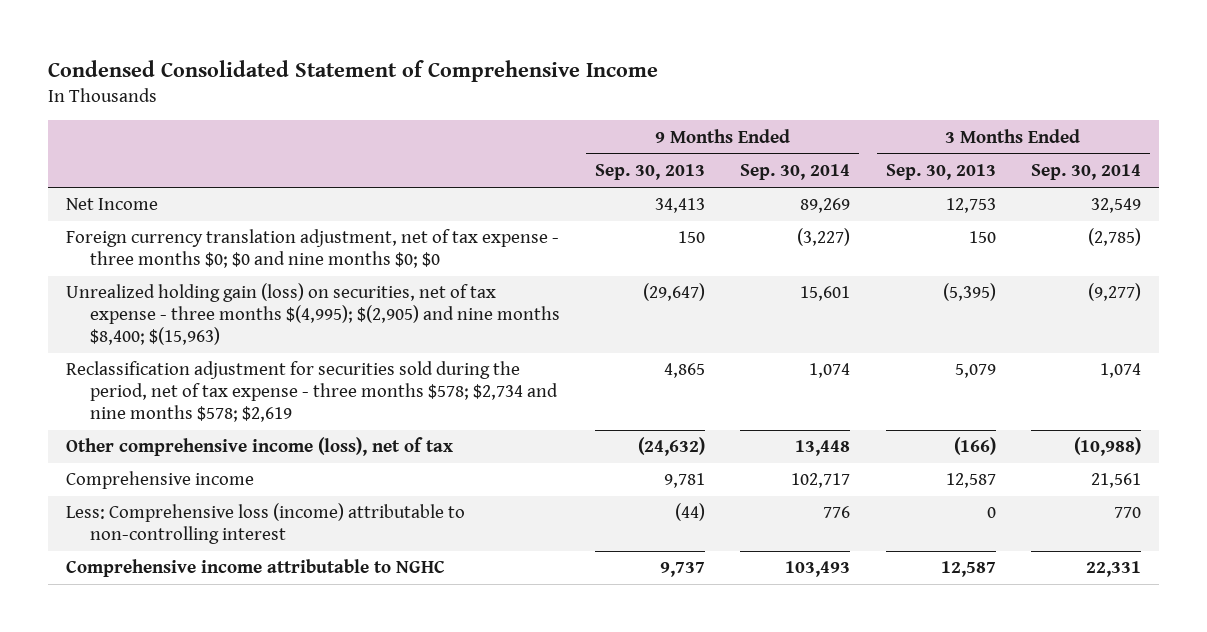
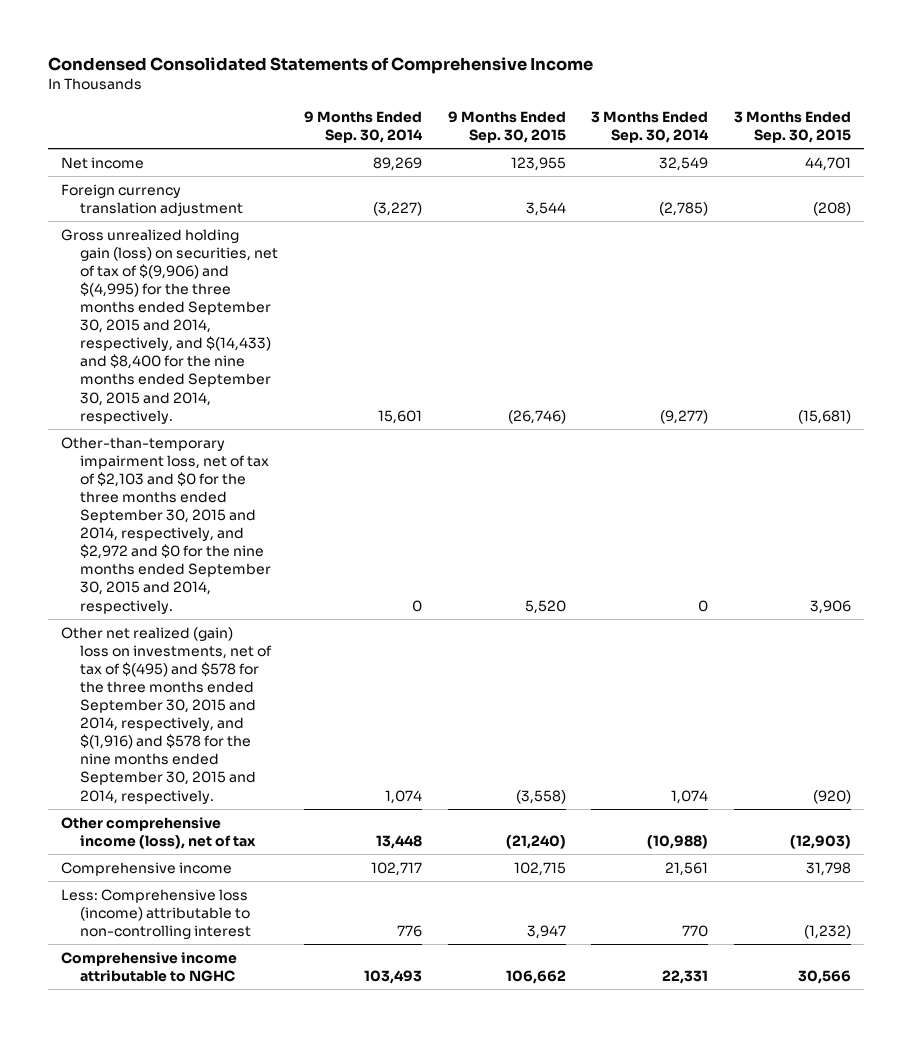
- Condensed Consolidated Statement of Comprehensive Income
+ Condensed Consolidated Statements of Comprehensive Income
- | 9 Months Ended Sep. 30, 2013 | 9 Months Ended Sep. 30, 2014 | 3 Months Ended Sep. 30, 2013 | 3 Months Ended Sep. 30, 2014
+ | 9 Months Ended Sep. 30, 2014 | 9 Months Ended Sep. 30, 2015 | 3 Months Ended Sep. 30, 2014 | 3 Months Ended Sep. 30, 2015
- Net Income | 34,413 | 89,269 | 12,753 | 32,549
- Foreign currency translation adjustment, net of tax expense - three months $0; $0 and nine months $0; $0 | 150 | (3,227) | 150 | (2,785)
- Unrealized holding gain (loss) on securities, net of tax expense - three months $(4,995); $(2,905) and nine months $8,400; $(15,963) | (29,647) | 15,601 | (5,395) | (9,277)
- Reclassification adjustment for securities sold during the period, net of tax expense - three months $578; $2,734 and nine months $578; $2,619 | 4,865 | 1,074 | 5,079 | 1,074
+ Net income | 89,269 | 123,955 | 32,549 | 44,701
+ Foreign currency translation adjustment | (3,227) | 3,544 | (2,785) | (208)
+ Gross unrealized holding gain (loss) on securities, net of tax of $(9,906) and $(4,995) for the three months ended September 30, 2015 and 2014, respectively, and $(14,433) and $8,400 for the nine months ended September 30, 2015 and 2014, respectively. | 15,601 | (26,746) | (9,277) | (15,681)
+ Other-than-temporary impairment loss, net of tax of $2,103 and $0 for the three months ended September 30, 2015 and 2014, respectively, and $2,972 and $0 for the nine months ended September 30, 2015 and 2014, respectively. | 0 | 5,520 | 0 | 3,906
+ Other net realized (gain) loss on investments, net of tax of $(495) and $578 for the three months ended September 30, 2015 and 2014, respectively, and $(1,916) and $578 for the nine months ended September 30, 2015 and 2014, respectively. | 1,074 | (3,558) | 1,074 | (920)

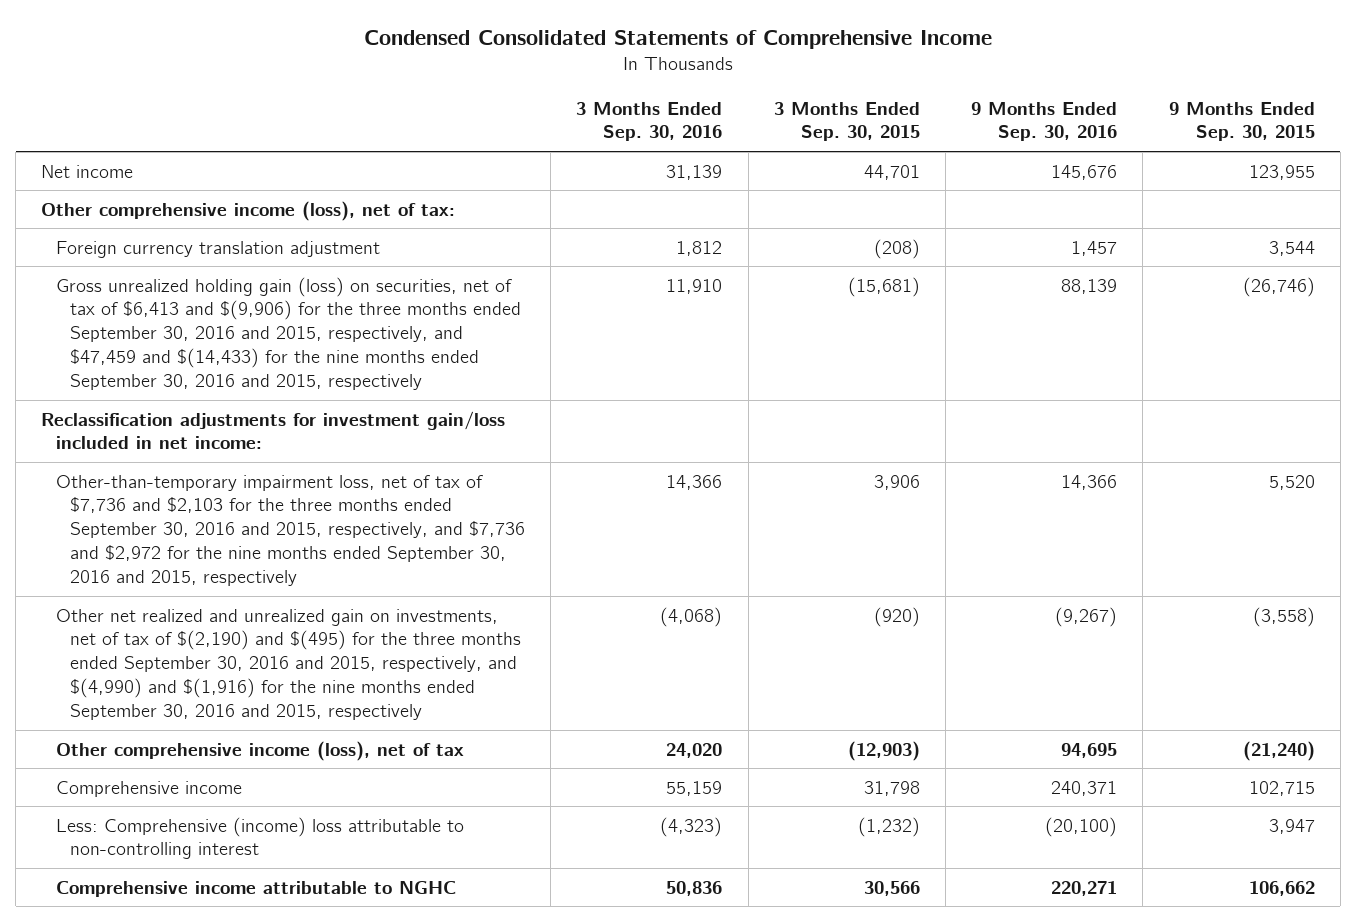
- | 9 Months Ended Sep. 30, 2014 | 9 Months Ended Sep. 30, 2015 | 3 Months Ended Sep. 30, 2014 | 3 Months Ended Sep. 30, 2015
+ | 3 Months Ended Sep. 30, 2016 | 3 Months Ended Sep. 30, 2015 | 9 Months Ended Sep. 30, 2016 | 9 Months Ended Sep. 30, 2015
+ Other comprehensive income (loss), net of tax:
- Gross unrealized holding gain (loss) on securities, net of tax of $(9,906) and $(4,995) for the three months ended September 30, 2015 and 2014, respectively, and $(14,433) and $8,400 for the nine months ended September 30, 2015 and 2014, respectively. | 15,601 | (26,746) | (9,277) | (15,681)
- Other-than-temporary impairment loss, net of tax of $2,103 and $0 for the three months ended September 30, 2015 and 2014, respectively, and $2,972 and $0 for the nine months ended September 30, 2015 and 2014, respectively. | 0 | 5,520 | 0 | 3,906
- Other net realized (gain) loss on investments, net of tax of $(495) and $578 for the three months ended September 30, 2015 and 2014, respectively, and $(1,916) and $578 for the nine months ended September 30, 2015 and 2014, respectively. | 1,074 | (3,558) | 1,074 | (920)
+ Gross unrealized holding gain (loss) on securities, net of tax of $6,413 and $(9,906) for the three months ended September 30, 2016 and 2015, respectively, and $47,459 and $(14,433) for the nine months ended September 30, 2016 and 2015, respectively | 11,910 | (15,681) | 88,139 | (26,746)
+ Reclassification adjustments for investment gain/loss included in net income:
+ Other-than-temporary impairment loss, net of tax of $7,736 and $2,103 for the three months ended September 30, 2016 and 2015, respectively, and $7,736 and $2,972 for the nine months ended September 30, 2016 and 2015, respectively | 14,366 | 3,906 | 14,366 | 5,520
+ Other net realized and unrealized gain on investments, net of tax of $(2,190) and $(495) for the three months ended September 30, 2016 and 2015, respectively, and $(4,990) and $(1,916) for the nine months ended September 30, 2016 and 2015, respectively | (4,068) | (920) | (9,267) | (3,558)
- Less: Comprehensive loss (income) attributable to non-controlling interest | 776 | 3,947 | 770 | (1,232)
+ Less: Comprehensive (income) loss attributable to non-controlling interest | (4,323) | (1,232) | (20,100) | 3,947

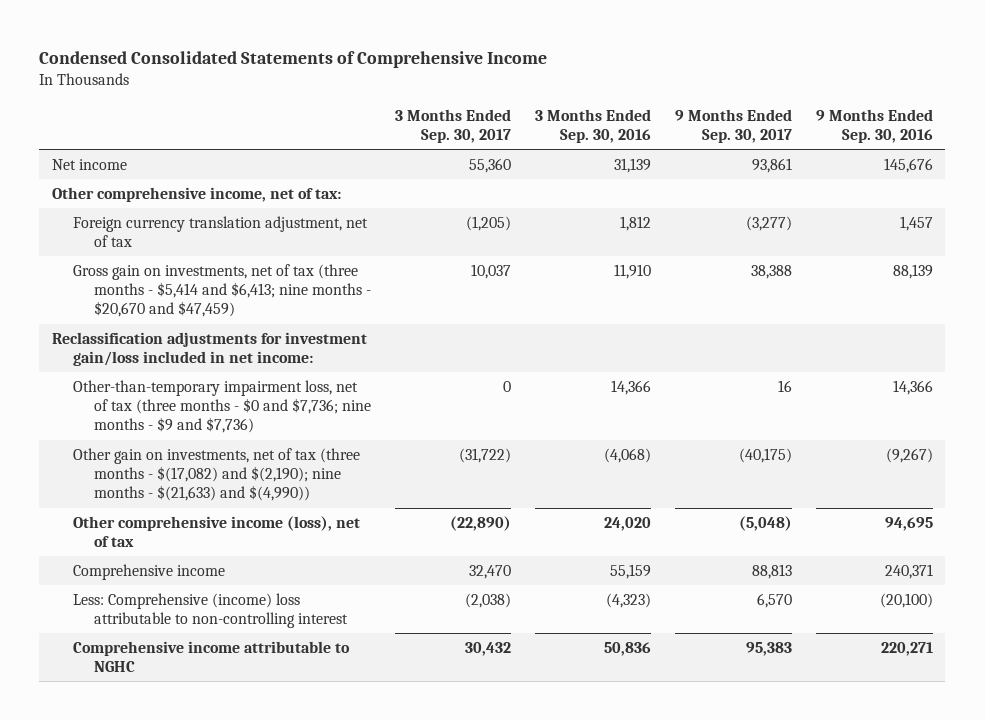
- | 3 Months Ended Sep. 30, 2016 | 3 Months Ended Sep. 30, 2015 | 9 Months Ended Sep. 30, 2016 | 9 Months Ended Sep. 30, 2015
+ | 3 Months Ended Sep. 30, 2017 | 3 Months Ended Sep. 30, 2016 | 9 Months Ended Sep. 30, 2017 | 9 Months Ended Sep. 30, 2016
- Other comprehensive income (loss), net of tax:
- Foreign currency translation adjustment | 1,812 | (208) | 1,457 | 3,544
- Gross unrealized holding gain (loss) on securities, net of tax of $6,413 and $(9,906) for the three months ended September 30, 2016 and 2015, respectively, and $47,459 and $(14,433) for the nine months ended September 30, 2016 and 2015, respectively | 11,910 | (15,681) | 88,139 | (26,746)
+ Other comprehensive income, net of tax:
+ Foreign currency translation adjustment, net of tax | (1,205) | 1,812 | (3,277) | 1,457
+ Gross gain on investments, net of tax (three months - $5,414 and $6,413; nine months - $20,670 and $47,459) | 10,037 | 11,910 | 38,388 | 88,139
- Other-than-temporary impairment loss, net of tax of $7,736 and $2,103 for the three months ended September 30, 2016 and 2015, respectively, and $7,736 and $2,972 for the nine months ended September 30, 2016 and 2015, respectively | 14,366 | 3,906 | 14,366 | 5,520
- Other net realized and unrealized gain on investments, net of tax of $(2,190) and $(495) for the three months ended September 30, 2016 and 2015, respectively, and $(4,990) and $(1,916) for the nine months ended September 30, 2016 and 2015, respectively | (4,068) | (920) | (9,267) | (3,558)
+ Other-than-temporary impairment loss, net of tax (three months - $0 and $7,736; nine months - $9 and $7,736) | 0 | 14,366 | 16 | 14,366
+ Other gain on investments, net of tax (three months - $(17,082) and $(2,190); nine months - $(21,633) and $(4,990)) | (31,722) | (4,068) | (40,175) | (9,267)

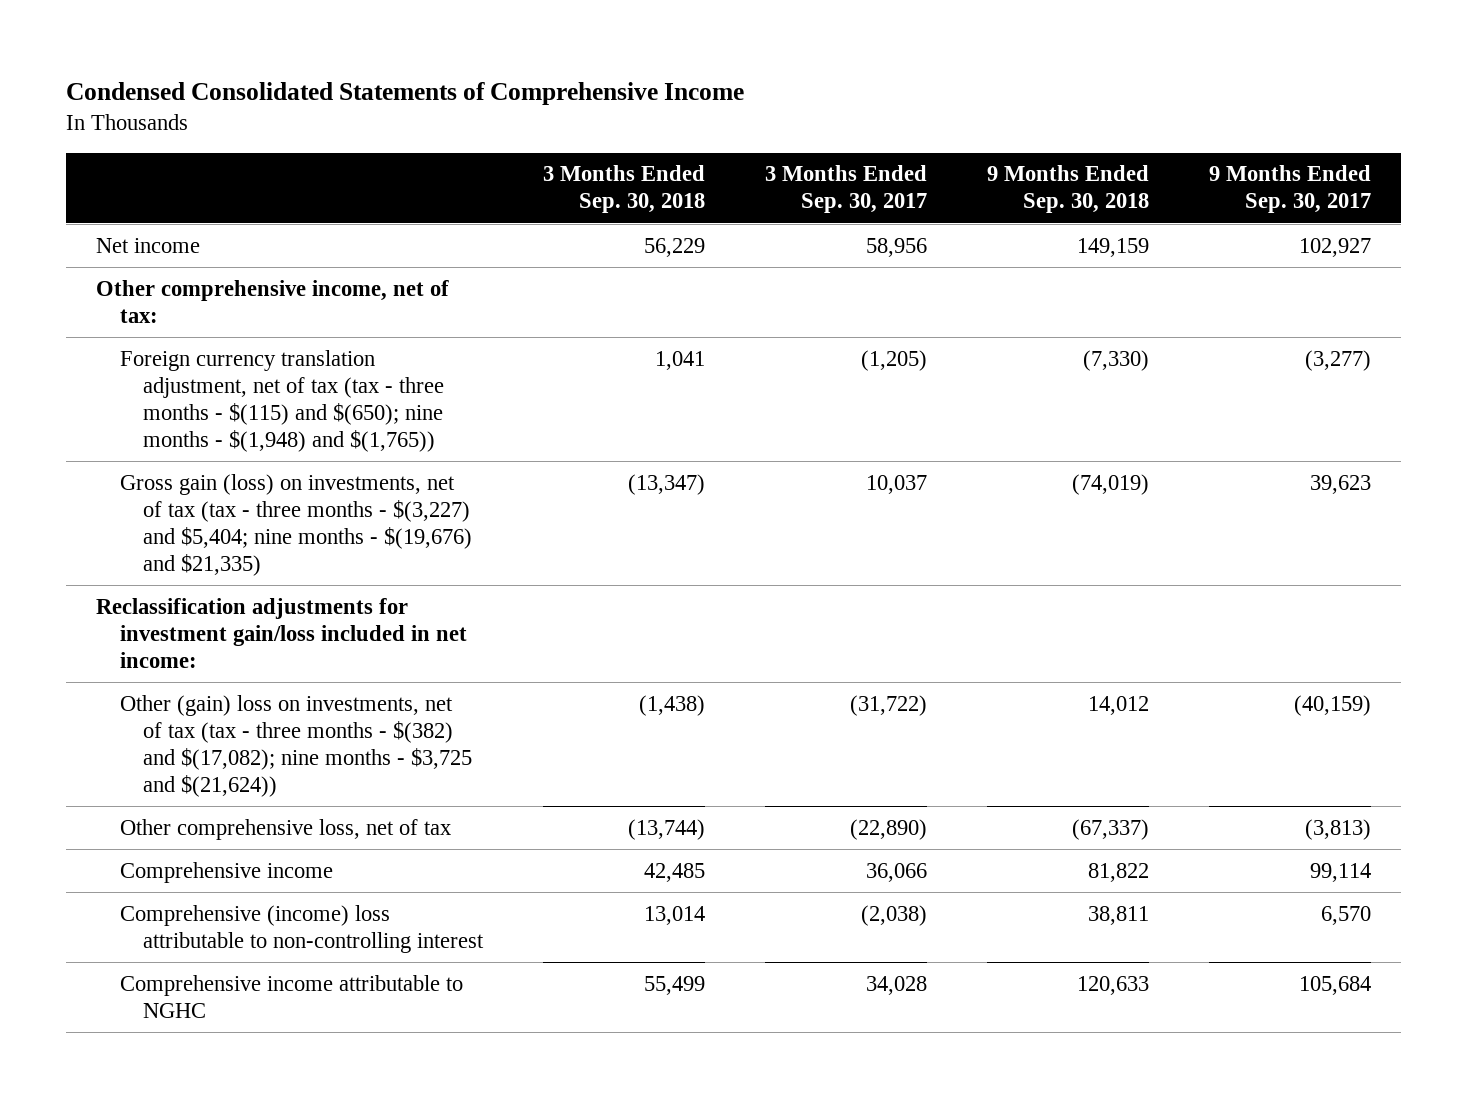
- | 3 Months Ended Sep. 30, 2017 | 3 Months Ended Sep. 30, 2016 | 9 Months Ended Sep. 30, 2017 | 9 Months Ended Sep. 30, 2016
+ | 3 Months Ended Sep. 30, 2018 | 3 Months Ended Sep. 30, 2017 | 9 Months Ended Sep. 30, 2018 | 9 Months Ended Sep. 30, 2017
- Net income | 55,360 | 31,139 | 93,861 | 145,676
+ Net income | 56,229 | 58,956 | 149,159 | 102,927
- Foreign currency translation adjustment, net of tax | (1,205) | 1,812 | (3,277) | 1,457
- Gross gain on investments, net of tax (three months - $5,414 and $6,413; nine months - $20,670 and $47,459) | 10,037 | 11,910 | 38,388 | 88,139
+ Foreign currency translation adjustment, net of tax (tax - three months - $(115) and $(650); nine months - $(1,948) and $(1,765)) | 1,041 | (1,205) | (7,330) | (3,277)
+ Gross gain (loss) on investments, net of tax (tax - three months - $(3,227) and $5,404; nine months - $(19,676) and $21,335) | (13,347) | 10,037 | (74,019) | 39,623
- Other-than-temporary impairment loss, net of tax (three months - $0 and $7,736; nine months - $9 and $7,736) | 0 | 14,366 | 16 | 14,366
- Other gain on investments, net of tax (three months - $(17,082) and $(2,190); nine months - $(21,633) and $(4,990)) | (31,722) | (4,068) | (40,175) | (9,267)
- Other comprehensive income (loss), net of tax | (22,890) | 24,020 | (5,048) | 94,695
- Comprehensive income | 32,470 | 55,159 | 88,813 | 240,371
- Less: Comprehensive (income) loss attributable to non-controlling interest | (2,038) | (4,323) | 6,570 | (20,100)
- Comprehensive income attributable to NGHC | 30,432 | 50,836 | 95,383 | 220,271
+ Other (gain) loss on investments, net of tax (tax - three months - $(382) and $(17,082); nine months - $3,725 and $(21,624)) | (1,438) | (31,722) | 14,012 | (40,159)
+ Other comprehensive loss, net of tax | (13,744) | (22,890) | (67,337) | (3,813)
+ Comprehensive income | 42,485 | 36,066 | 81,822 | 99,114
+ Comprehensive (income) loss attributable to non-controlling interest | 13,014 | (2,038) | 38,811 | 6,570
+ Comprehensive income attributable to NGHC | 55,499 | 34,028 | 120,633 | 105,684

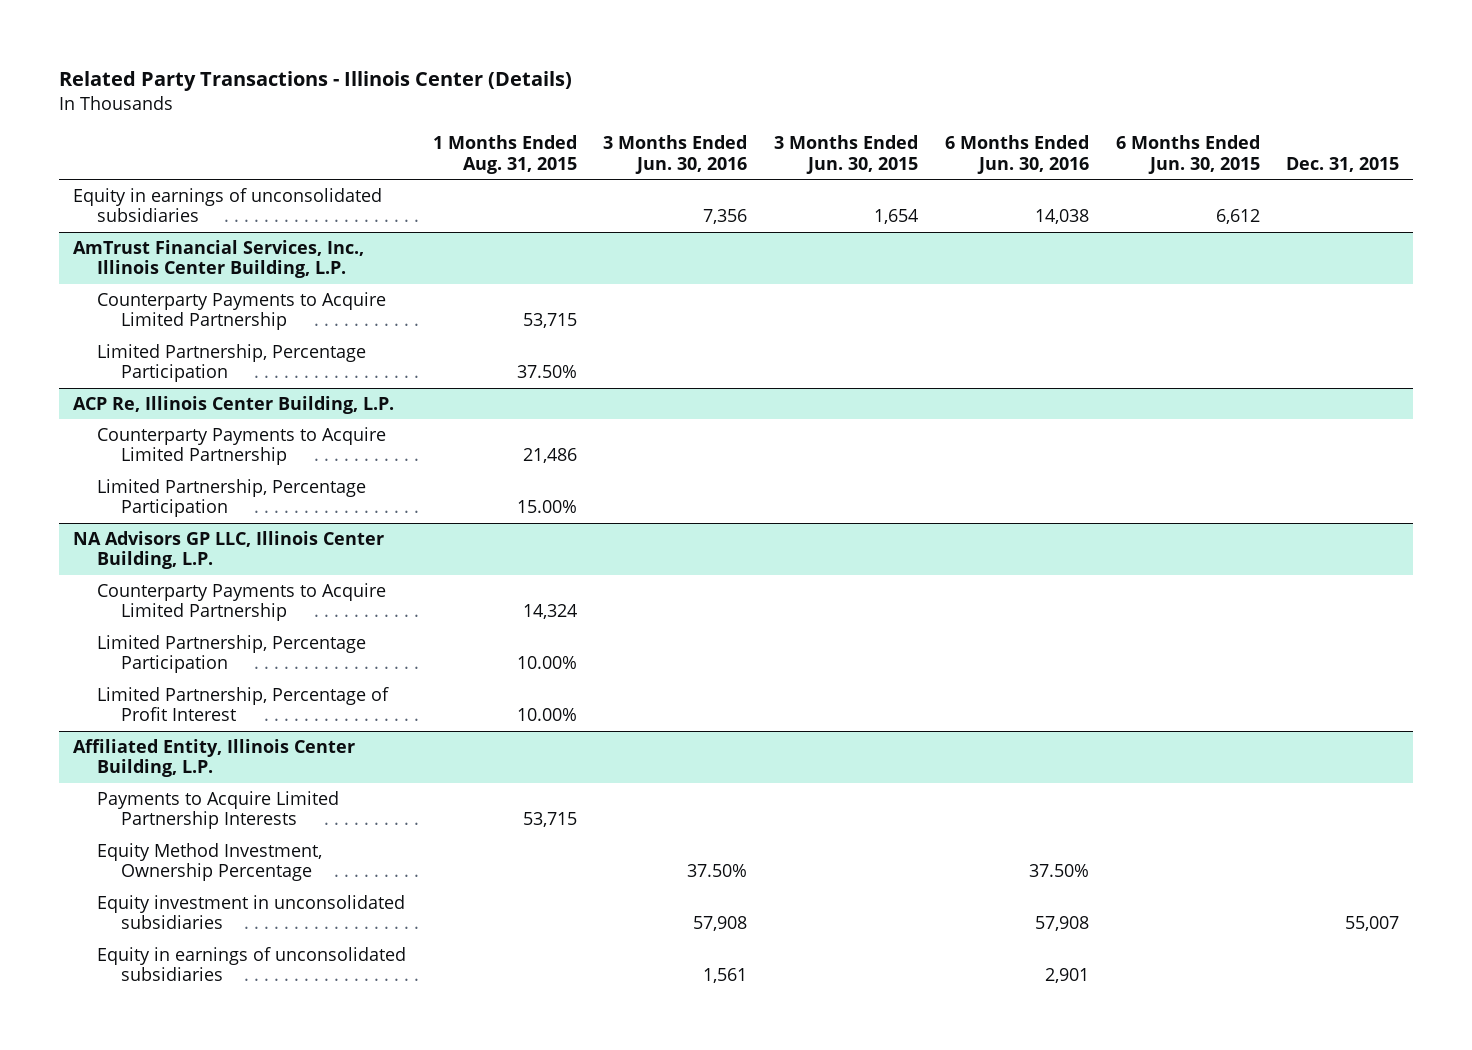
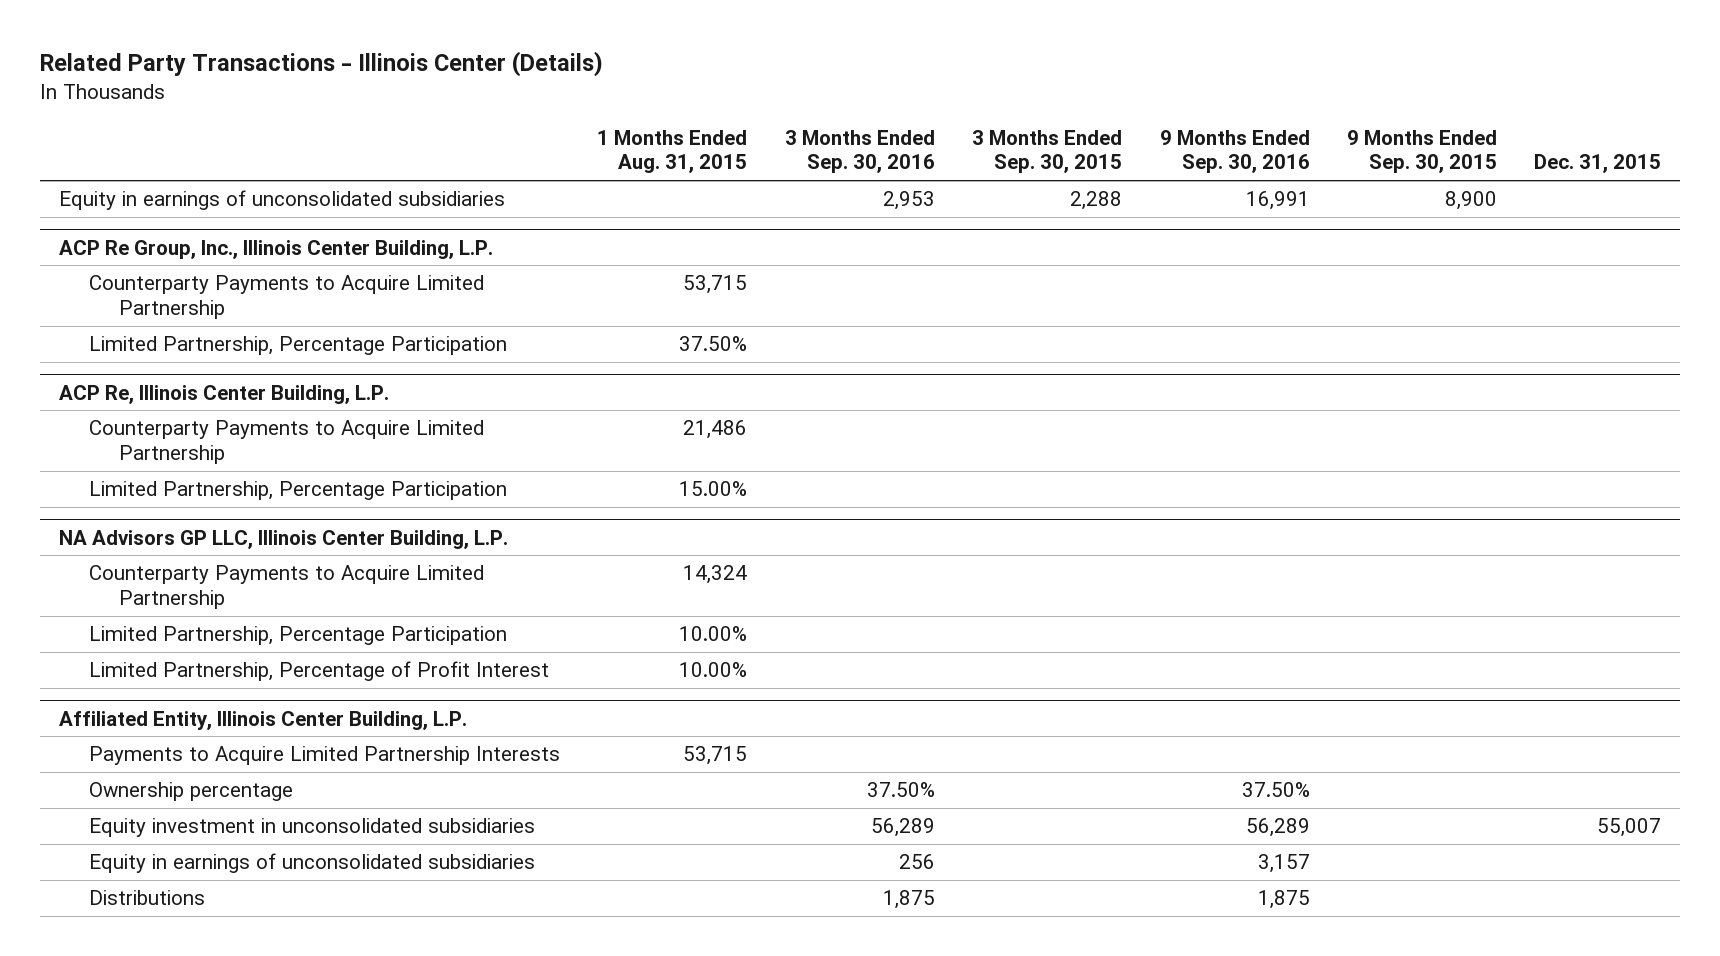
- | 1 Months Ended Aug. 31, 2015 | 3 Months Ended Jun. 30, 2016 | 3 Months Ended Jun. 30, 2015 | 6 Months Ended Jun. 30, 2016 | 6 Months Ended Jun. 30, 2015 | Dec. 31, 2015
+ | 1 Months Ended Aug. 31, 2015 | 3 Months Ended Sep. 30, 2016 | 3 Months Ended Sep. 30, 2015 | 9 Months Ended Sep. 30, 2016 | 9 Months Ended Sep. 30, 2015 | Dec. 31, 2015
- AmTrust Financial Services, Inc., Illinois Center Building, L.P.
+ ACP Re Group, Inc., Illinois Center Building, L.P.
@ Affiliated Entity, Illinois Center Building, L.P.
- Equity Method Investment, Ownership Percentage | | 37.50% | | 37.50% | |
+ Ownership percentage | | 37.50% | | 37.50% | |
+ Distributions | | 1,875 | | 1,875 | |

